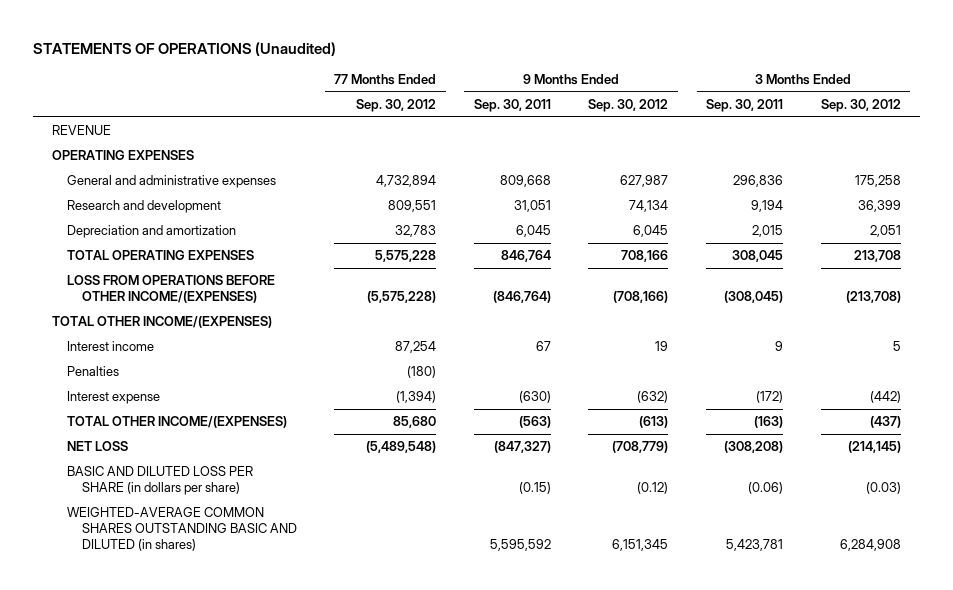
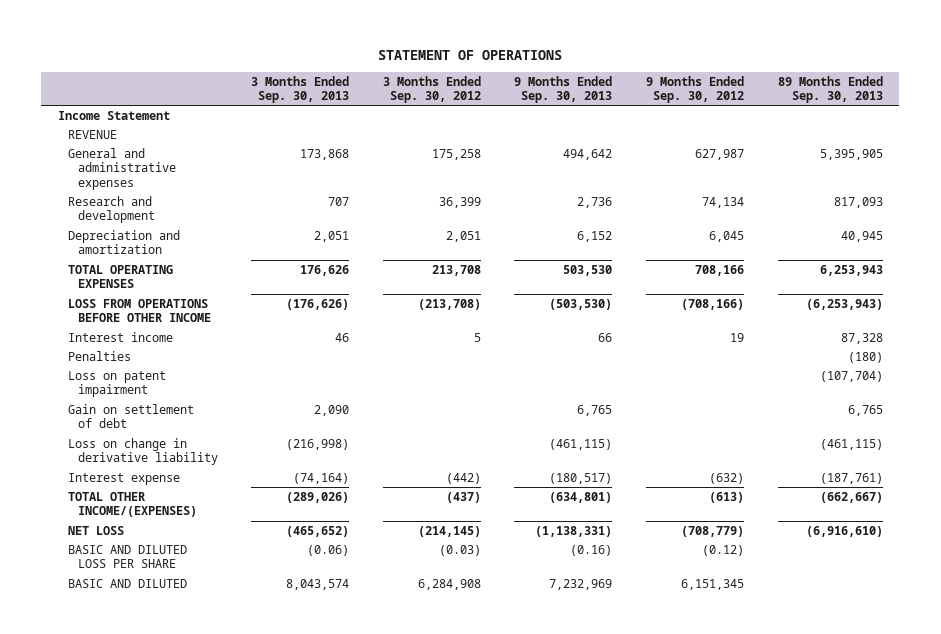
- STATEMENTS OF OPERATIONS (Unaudited)
+ STATEMENT OF OPERATIONS
- | 77 Months Ended Sep. 30, 2012 | 9 Months Ended Sep. 30, 2011 | 9 Months Ended Sep. 30, 2012 | 3 Months Ended Sep. 30, 2011 | 3 Months Ended Sep. 30, 2012
+ | 3 Months Ended Sep. 30, 2013 | 3 Months Ended Sep. 30, 2012 | 9 Months Ended Sep. 30, 2013 | 9 Months Ended Sep. 30, 2012 | 89 Months Ended Sep. 30, 2013
+ Income Statement
- OPERATING EXPENSES
- LOSS FROM OPERATIONS BEFORE OTHER INCOME/(EXPENSES) | (5,575,228) | (846,764) | (708,166) | (308,045) | (213,708)
- TOTAL OTHER INCOME/(EXPENSES)
+ LOSS FROM OPERATIONS BEFORE OTHER INCOME | (176,626) | (213,708) | (503,530) | (708,166) | (6,253,943)
+ Loss on patent impairment | | | | | (107,704)
+ Gain on settlement of debt | 2,090 | | 6,765 | | 6,765
+ Loss on change in derivative liability | (216,998) | | (461,115) | | (461,115)
- BASIC AND DILUTED LOSS PER SHARE (in dollars per share) | | (0.15) | (0.12) | (0.06) | (0.03)
- WEIGHTED-AVERAGE COMMON SHARES OUTSTANDING BASIC AND DILUTED (in shares) | | 5,595,592 | 6,151,345 | 5,423,781 | 6,284,908
+ BASIC AND DILUTED LOSS PER SHARE | (0.06) | (0.03) | (0.16) | (0.12) |
+ BASIC AND DILUTED | 8,043,574 | 6,284,908 | 7,232,969 | 6,151,345 |

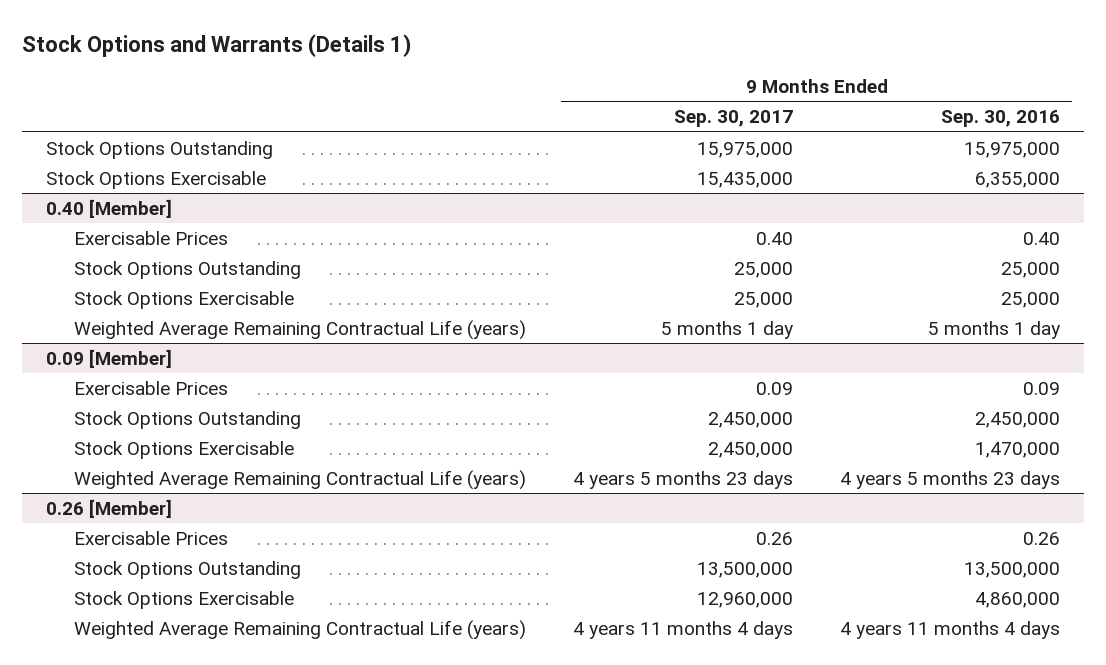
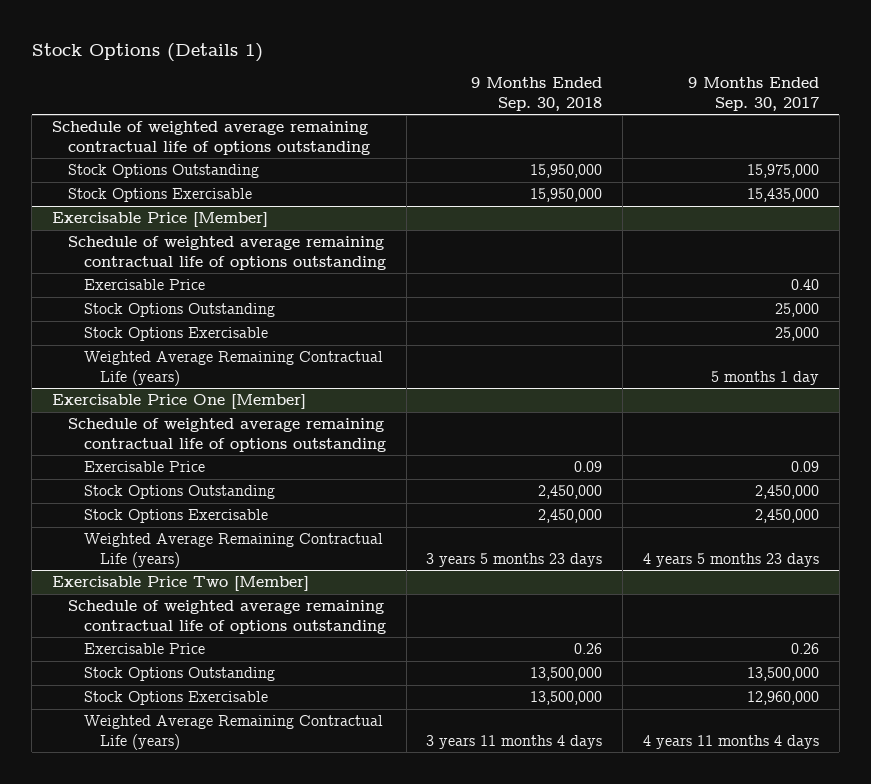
- Stock Options and Warrants (Details 1)
+ Stock Options (Details 1)
- | 9 Months Ended Sep. 30, 2017 | 9 Months Ended Sep. 30, 2016
+ | 9 Months Ended Sep. 30, 2018 | 9 Months Ended Sep. 30, 2017
+ Schedule of weighted average remaining contractual life of options outstanding
- 0.40 [Member]
- Exercisable Prices | 0.40 | 0.40
+ Exercisable Price [Member]
+ Schedule of weighted average remaining contractual life of options outstanding
+ Exercisable Price | | 0.40
- 0.09 [Member]
- Exercisable Prices | 0.09 | 0.09
+ Exercisable Price One [Member]
+ Schedule of weighted average remaining contractual life of options outstanding
+ Exercisable Price | 0.09 | 0.09
- 0.26 [Member]
- Exercisable Prices | 0.26 | 0.26
+ Exercisable Price Two [Member]
+ Schedule of weighted average remaining contractual life of options outstanding
+ Exercisable Price | 0.26 | 0.26

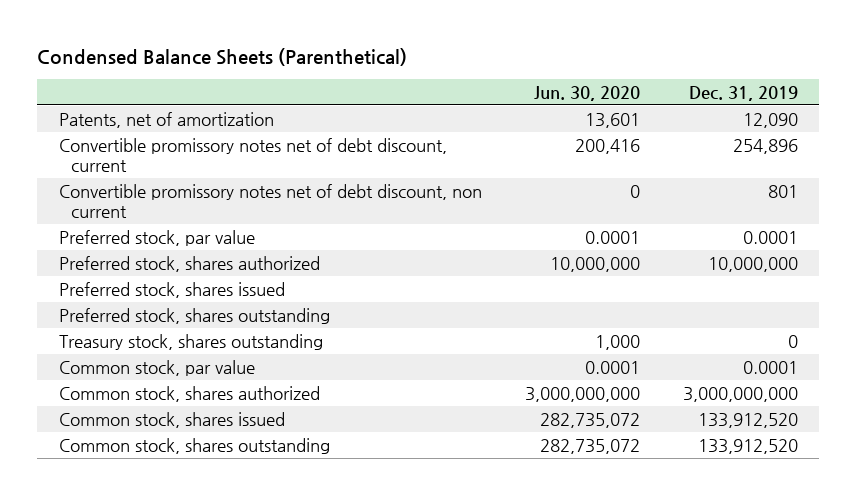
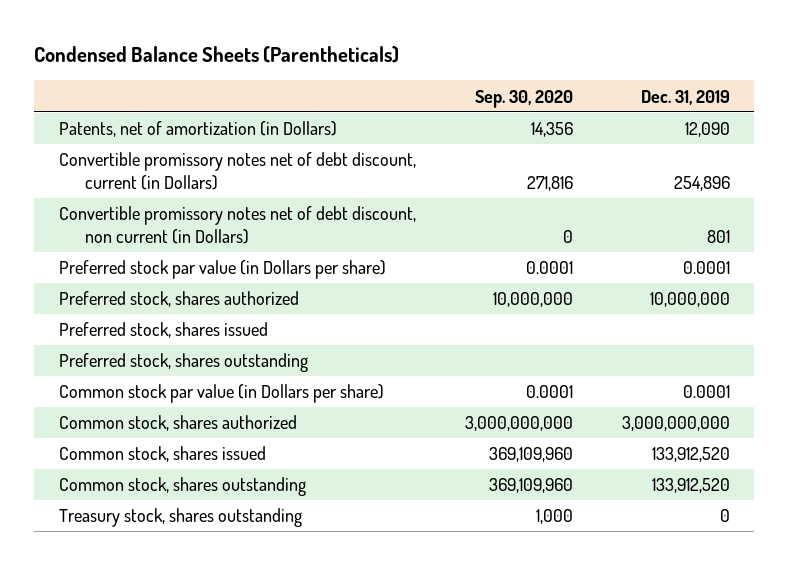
- Condensed Balance Sheets (Parenthetical)
+ Condensed Balance Sheets (Parentheticals)
- | Jun. 30, 2020 | Dec. 31, 2019
+ | Sep. 30, 2020 | Dec. 31, 2019
- Patents, net of amortization | 13,601 | 12,090
- Convertible promissory notes net of debt discount, current | 200,416 | 254,896
- Convertible promissory notes net of debt discount, non current | 0 | 801
- Preferred stock, par value | 0.0001 | 0.0001
+ Patents, net of amortization (in Dollars) | 14,356 | 12,090
+ Convertible promissory notes net of debt discount, current (in Dollars) | 271,816 | 254,896
+ Convertible promissory notes net of debt discount, non current (in Dollars) | 0 | 801
+ Preferred stock par value (in Dollars per share) | 0.0001 | 0.0001
- Common stock, par value | 0.0001 | 0.0001
+ Common stock par value (in Dollars per share) | 0.0001 | 0.0001
moved down: Treasury stock, shares outstanding | 1,000 | 0

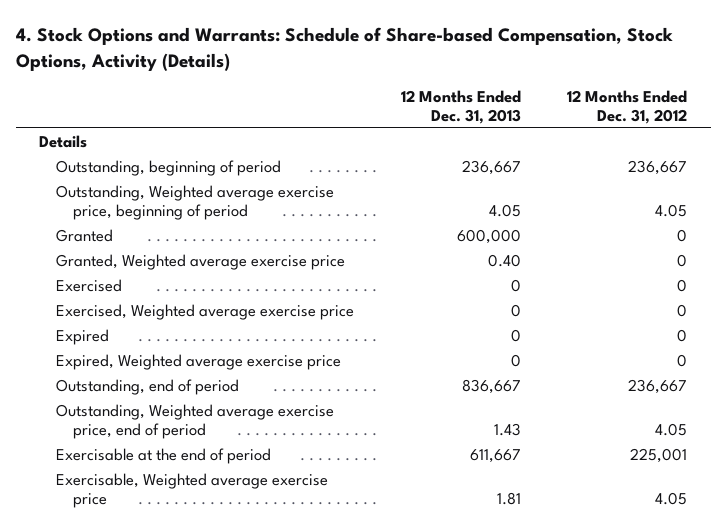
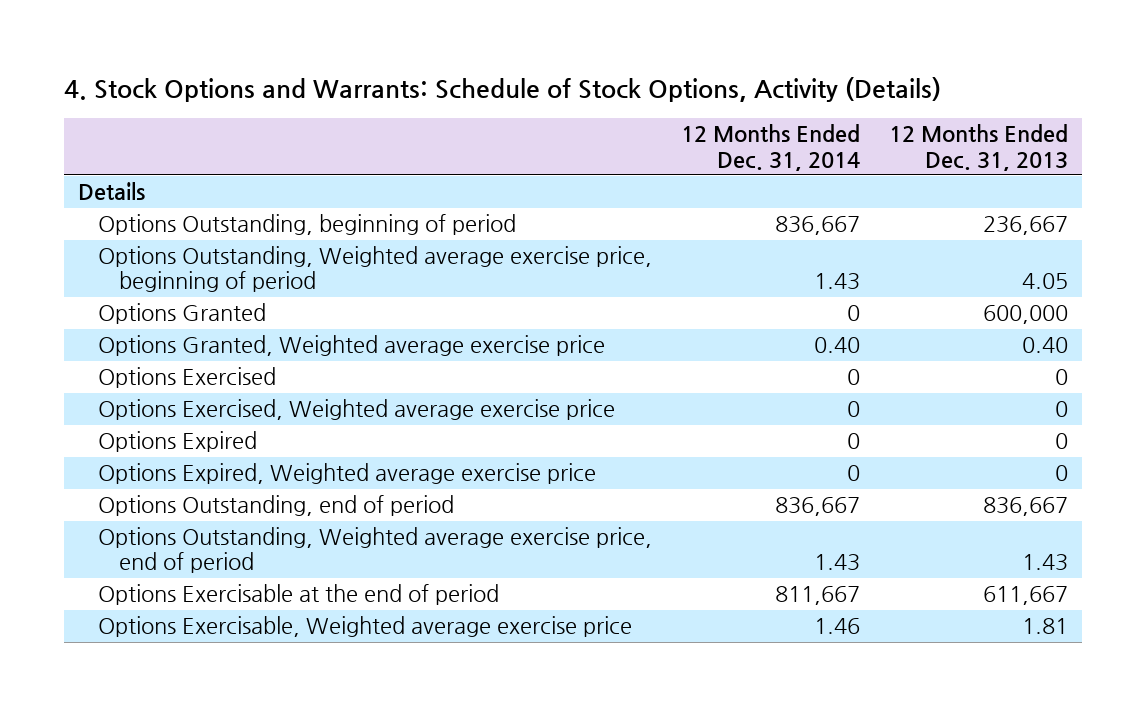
- 4. Stock Options and Warrants: Schedule of Share-based Compensation, Stock Options, Activity (Details)
+ 4. Stock Options and Warrants: Schedule of Stock Options, Activity (Details)
- | 12 Months Ended Dec. 31, 2013 | 12 Months Ended Dec. 31, 2012
+ | 12 Months Ended Dec. 31, 2014 | 12 Months Ended Dec. 31, 2013
- Outstanding, beginning of period | 236,667 | 236,667
- Outstanding, Weighted average exercise price, beginning of period | 4.05 | 4.05
- Granted | 600,000 | 0
- Granted, Weighted average exercise price | 0.40 | 0
- Exercised | 0 | 0
- Exercised, Weighted average exercise price | 0 | 0
- Expired | 0 | 0
- Expired, Weighted average exercise price | 0 | 0
- Outstanding, end of period | 836,667 | 236,667
- Outstanding, Weighted average exercise price, end of period | 1.43 | 4.05
- Exercisable at the end of period | 611,667 | 225,001
- Exercisable, Weighted average exercise price | 1.81 | 4.05
+ Options Outstanding, beginning of period | 836,667 | 236,667
+ Options Outstanding, Weighted average exercise price, beginning of period | 1.43 | 4.05
+ Options Granted | 0 | 600,000
+ Options Granted, Weighted average exercise price | 0.40 | 0.40
+ Options Exercised | 0 | 0
+ Options Exercised, Weighted average exercise price | 0 | 0
+ Options Expired | 0 | 0
+ Options Expired, Weighted average exercise price | 0 | 0
+ Options Outstanding, end of period | 836,667 | 836,667
+ Options Outstanding, Weighted average exercise price, end of period | 1.43 | 1.43
+ Options Exercisable at the end of period | 811,667 | 611,667
+ Options Exercisable, Weighted average exercise price | 1.46 | 1.81

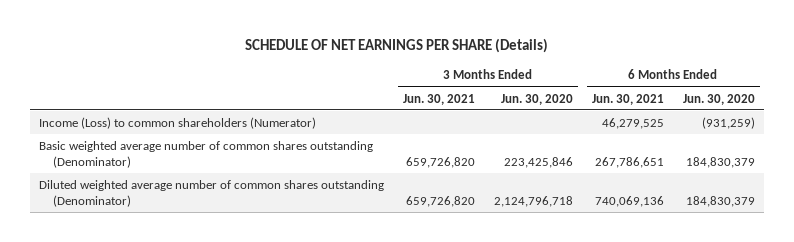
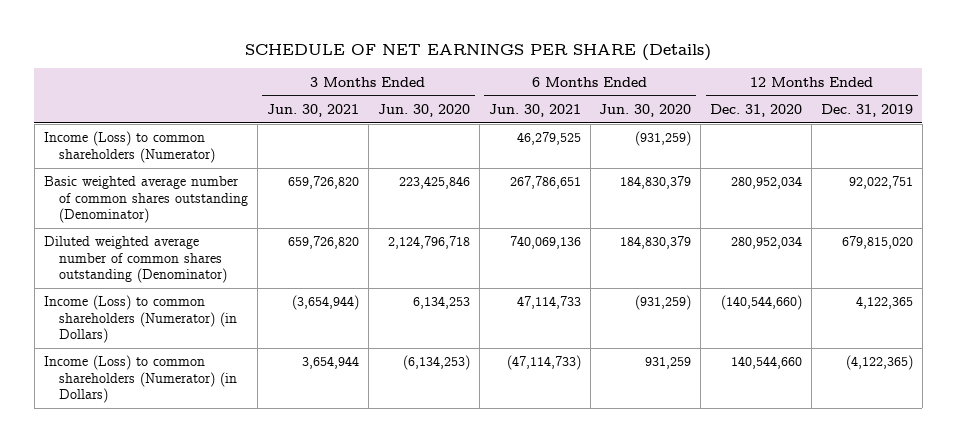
- | 3 Months Ended Jun. 30, 2021 | 3 Months Ended Jun. 30, 2020 | 6 Months Ended Jun. 30, 2021 | 6 Months Ended Jun. 30, 2020
+ | 3 Months Ended Jun. 30, 2021 | 3 Months Ended Jun. 30, 2020 | 6 Months Ended Jun. 30, 2021 | 6 Months Ended Jun. 30, 2020 | 12 Months Ended Dec. 31, 2020 | 12 Months Ended Dec. 31, 2019
+ Income (Loss) to common shareholders (Numerator) (in Dollars) | (3,654,944) | 6,134,253 | 47,114,733 | (931,259) | (140,544,660) | 4,122,365
+ Income (Loss) to common shareholders (Numerator) (in Dollars) | 3,654,944 | (6,134,253) | (47,114,733) | 931,259 | 140,544,660 | (4,122,365)

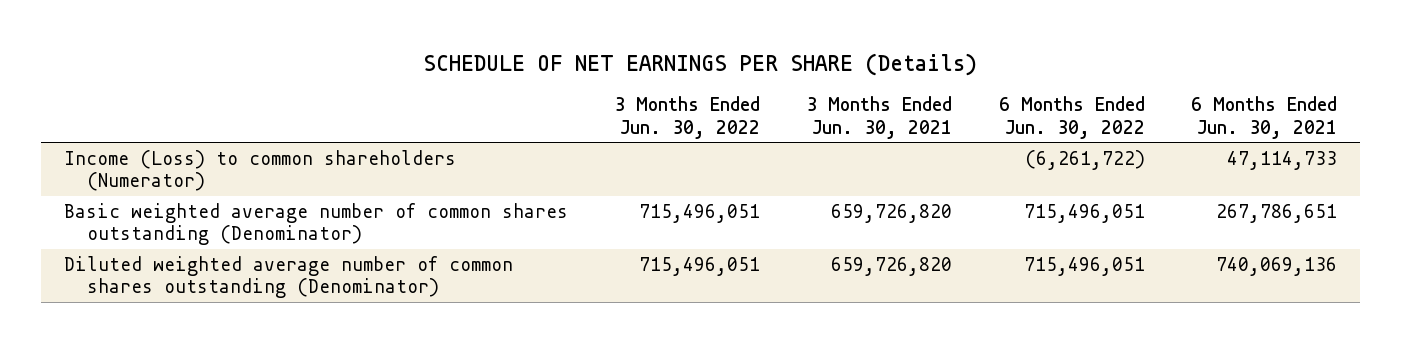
- | 3 Months Ended Jun. 30, 2021 | 3 Months Ended Jun. 30, 2020 | 6 Months Ended Jun. 30, 2021 | 6 Months Ended Jun. 30, 2020 | 12 Months Ended Dec. 31, 2020 | 12 Months Ended Dec. 31, 2019
+ | 3 Months Ended Jun. 30, 2022 | 3 Months Ended Jun. 30, 2021 | 6 Months Ended Jun. 30, 2022 | 6 Months Ended Jun. 30, 2021
- Income (Loss) to common shareholders (Numerator) | | | 46,279,525 | (931,259) | |
+ Income (Loss) to common shareholders (Numerator) | | | (6,261,722) | 47,114,733
- Income (Loss) to common shareholders (Numerator) (in Dollars) | (3,654,944) | 6,134,253 | 47,114,733 | (931,259) | (140,544,660) | 4,122,365
- Income (Loss) to common shareholders (Numerator) (in Dollars) | 3,654,944 | (6,134,253) | (47,114,733) | 931,259 | 140,544,660 | (4,122,365)

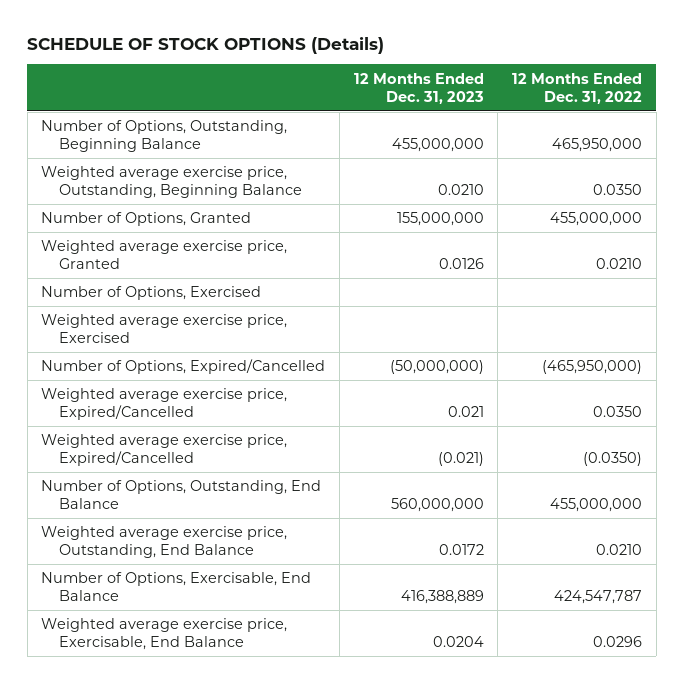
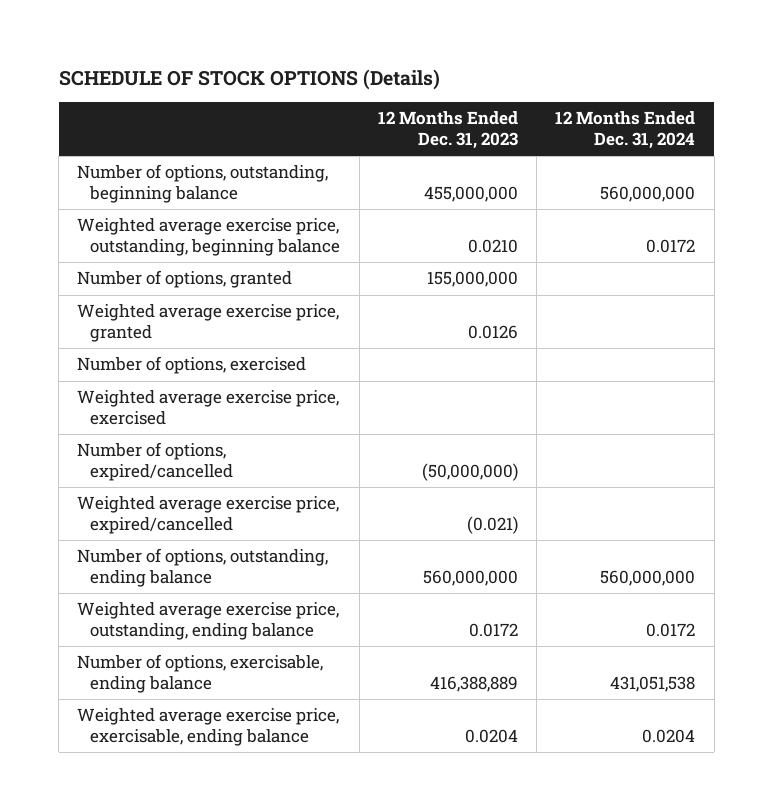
- | 12 Months Ended Dec. 31, 2023 | 12 Months Ended Dec. 31, 2022
+ | 12 Months Ended Dec. 31, 2023 | 12 Months Ended Dec. 31, 2024
- Number of Options, Outstanding, Beginning Balance | 455,000,000 | 465,950,000
- Weighted average exercise price, Outstanding, Beginning Balance | 0.0210 | 0.0350
- Number of Options, Granted | 155,000,000 | 455,000,000
- Weighted average exercise price, Granted | 0.0126 | 0.0210
- Number of Options, Exercised
- Weighted average exercise price, Exercised
- Number of Options, Expired/Cancelled | (50,000,000) | (465,950,000)
- Weighted average exercise price, Expired/Cancelled | 0.021 | 0.0350
- Weighted average exercise price, Expired/Cancelled | (0.021) | (0.0350)
- Number of Options, Outstanding, End Balance | 560,000,000 | 455,000,000
- Weighted average exercise price, Outstanding, End Balance | 0.0172 | 0.0210
- Number of Options, Exercisable, End Balance | 416,388,889 | 424,547,787
- Weighted average exercise price, Exercisable, End Balance | 0.0204 | 0.0296
+ Number of options, outstanding, beginning balance | 455,000,000 | 560,000,000
+ Weighted average exercise price, outstanding, beginning balance | 0.0210 | 0.0172
+ Number of options, granted | 155,000,000 |
+ Weighted average exercise price, granted | 0.0126 |
+ Number of options, exercised
+ Weighted average exercise price, exercised
+ Number of options, expired/cancelled | (50,000,000) |
+ Weighted average exercise price, expired/cancelled | (0.021) |
+ Number of options, outstanding, ending balance | 560,000,000 | 560,000,000
+ Weighted average exercise price, outstanding, ending balance | 0.0172 | 0.0172
+ Number of options, exercisable, ending balance | 416,388,889 | 431,051,538
+ Weighted average exercise price, exercisable, ending balance | 0.0204 | 0.0204

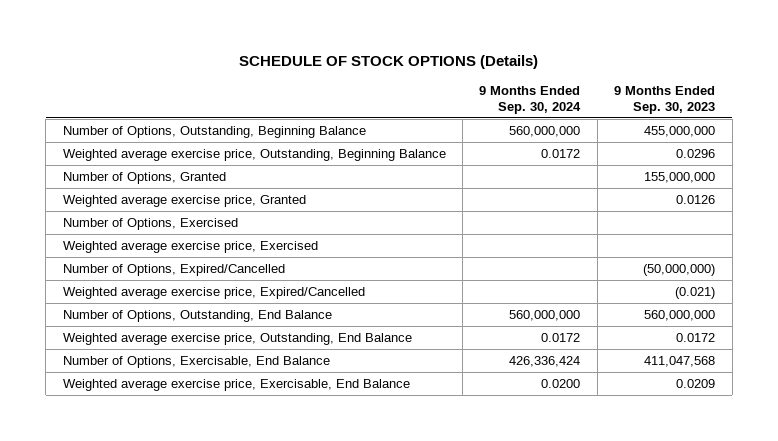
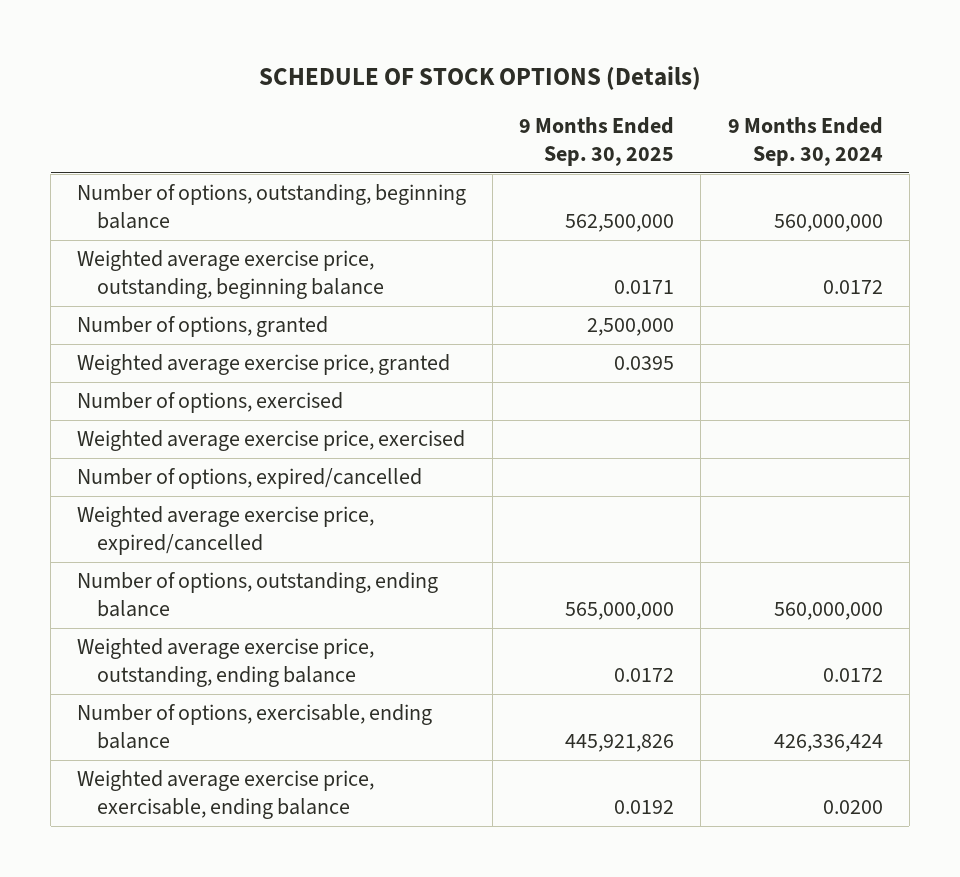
- | 9 Months Ended Sep. 30, 2024 | 9 Months Ended Sep. 30, 2023
+ | 9 Months Ended Sep. 30, 2025 | 9 Months Ended Sep. 30, 2024
- Number of Options, Outstanding, Beginning Balance | 560,000,000 | 455,000,000
- Weighted average exercise price, Outstanding, Beginning Balance | 0.0172 | 0.0296
- Number of Options, Granted | | 155,000,000
- Weighted average exercise price, Granted | | 0.0126
- Number of Options, Exercised
- Weighted average exercise price, Exercised
- Number of Options, Expired/Cancelled | | (50,000,000)
- Weighted average exercise price, Expired/Cancelled | | (0.021)
- Number of Options, Outstanding, End Balance | 560,000,000 | 560,000,000
- Weighted average exercise price, Outstanding, End Balance | 0.0172 | 0.0172
- Number of Options, Exercisable, End Balance | 426,336,424 | 411,047,568
- Weighted average exercise price, Exercisable, End Balance | 0.0200 | 0.0209
+ Number of options, outstanding, beginning balance | 562,500,000 | 560,000,000
+ Weighted average exercise price, outstanding, beginning balance | 0.0171 | 0.0172
+ Number of options, granted | 2,500,000 |
+ Weighted average exercise price, granted | 0.0395 |
+ Number of options, exercised
+ Weighted average exercise price, exercised
+ Number of options, expired/cancelled
+ Weighted average exercise price, expired/cancelled
+ Number of options, outstanding, ending balance | 565,000,000 | 560,000,000
+ Weighted average exercise price, outstanding, ending balance | 0.0172 | 0.0172
+ Number of options, exercisable, ending balance | 445,921,826 | 426,336,424
+ Weighted average exercise price, exercisable, ending balance | 0.0192 | 0.0200

